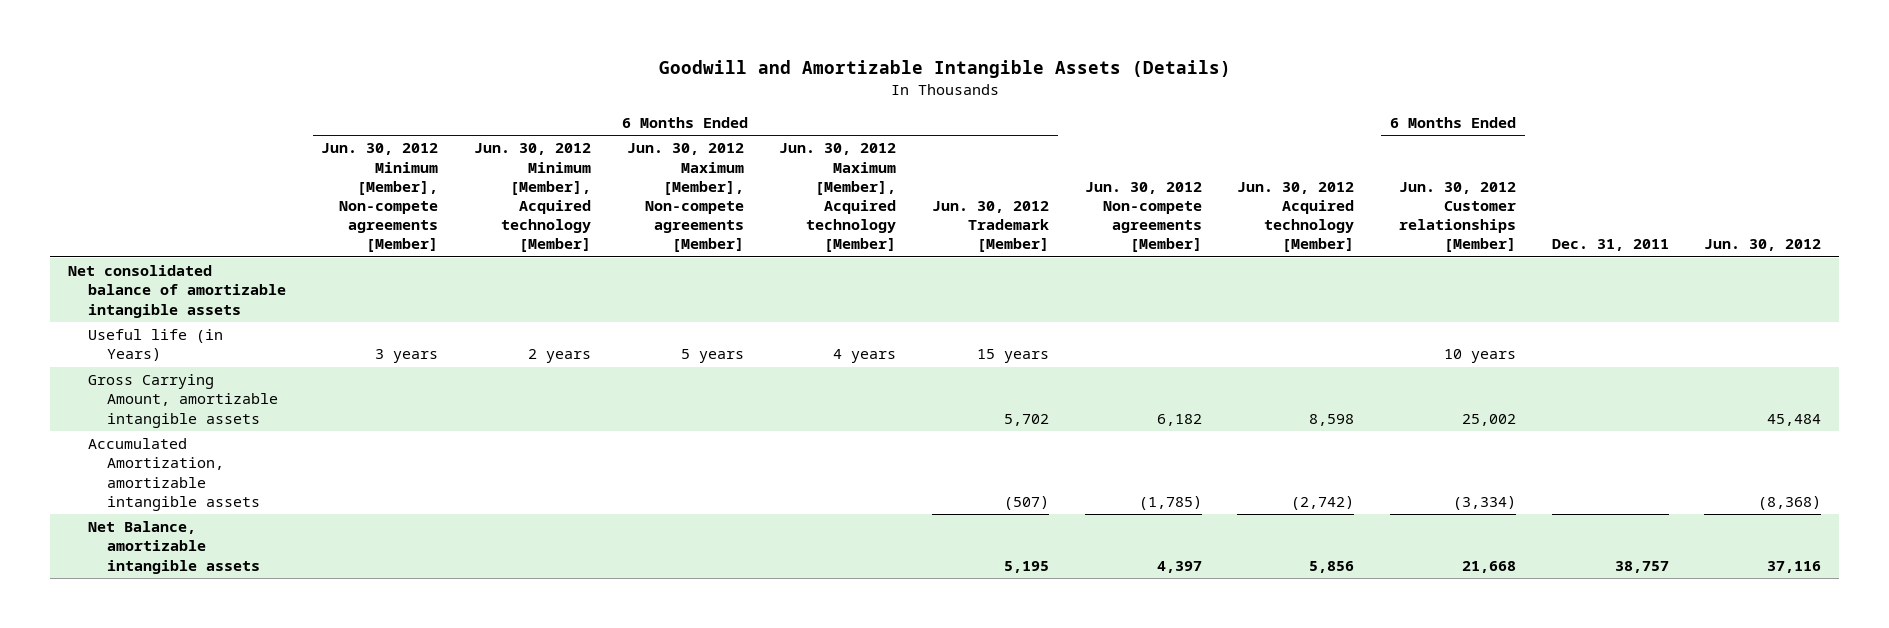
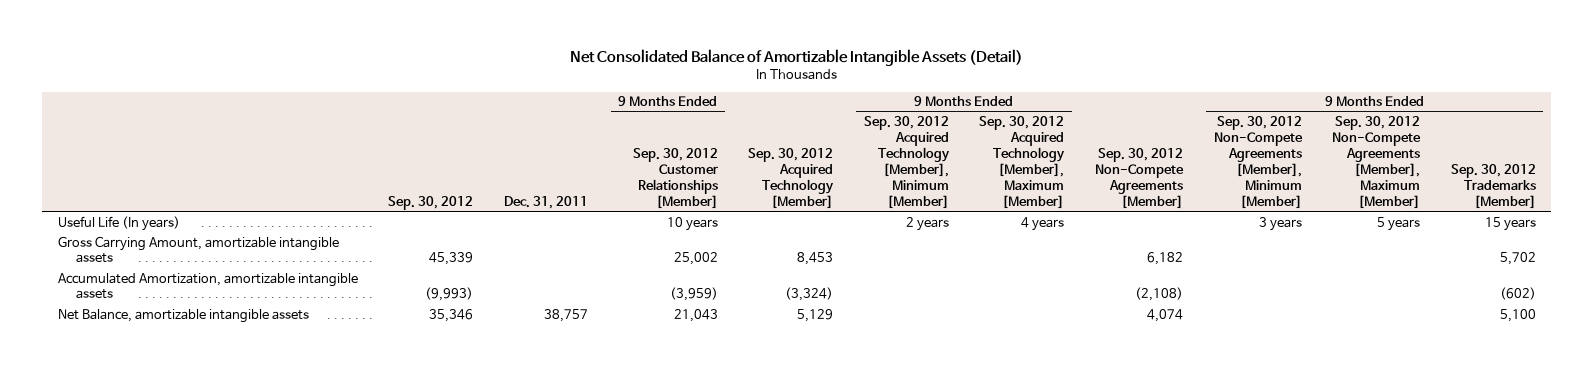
- Goodwill and Amortizable Intangible Assets (Details)
+ Net Consolidated Balance of Amortizable Intangible Assets (Detail)
- | 6 Months Ended Jun. 30, 2012 Minimum [Member], Non-compete agreements [Member] | 6 Months Ended Jun. 30, 2012 Minimum [Member], Acquired technology [Member] | 6 Months Ended Jun. 30, 2012 Maximum [Member], Non-compete agreements [Member] | 6 Months Ended Jun. 30, 2012 Maximum [Member], Acquired technology [Member] | 6 Months Ended Jun. 30, 2012 Trademark [Member] | Jun. 30, 2012 Non-compete agreements [Member] | Jun. 30, 2012 Acquired technology [Member] | 6 Months Ended Jun. 30, 2012 Customer relationships [Member] | Dec. 31, 2011 | Jun. 30, 2012
+ | Sep. 30, 2012 | Dec. 31, 2011 | 9 Months Ended Sep. 30, 2012 Customer Relationships [Member] | Sep. 30, 2012 Acquired Technology [Member] | 9 Months Ended Sep. 30, 2012 Acquired Technology [Member], Minimum [Member] | 9 Months Ended Sep. 30, 2012 Acquired Technology [Member], Maximum [Member] | Sep. 30, 2012 Non-Compete Agreements [Member] | 9 Months Ended Sep. 30, 2012 Non-Compete Agreements [Member], Minimum [Member] | 9 Months Ended Sep. 30, 2012 Non-Compete Agreements [Member], Maximum [Member] | 9 Months Ended Sep. 30, 2012 Trademarks [Member]
- Net consolidated balance of amortizable intangible assets
- Useful life (in Years) | 3 years | 2 years | 5 years | 4 years | 15 years | | | 10 years | |
+ Useful Life (In years) | | | 10 years | | 2 years | 4 years | | 3 years | 5 years | 15 years

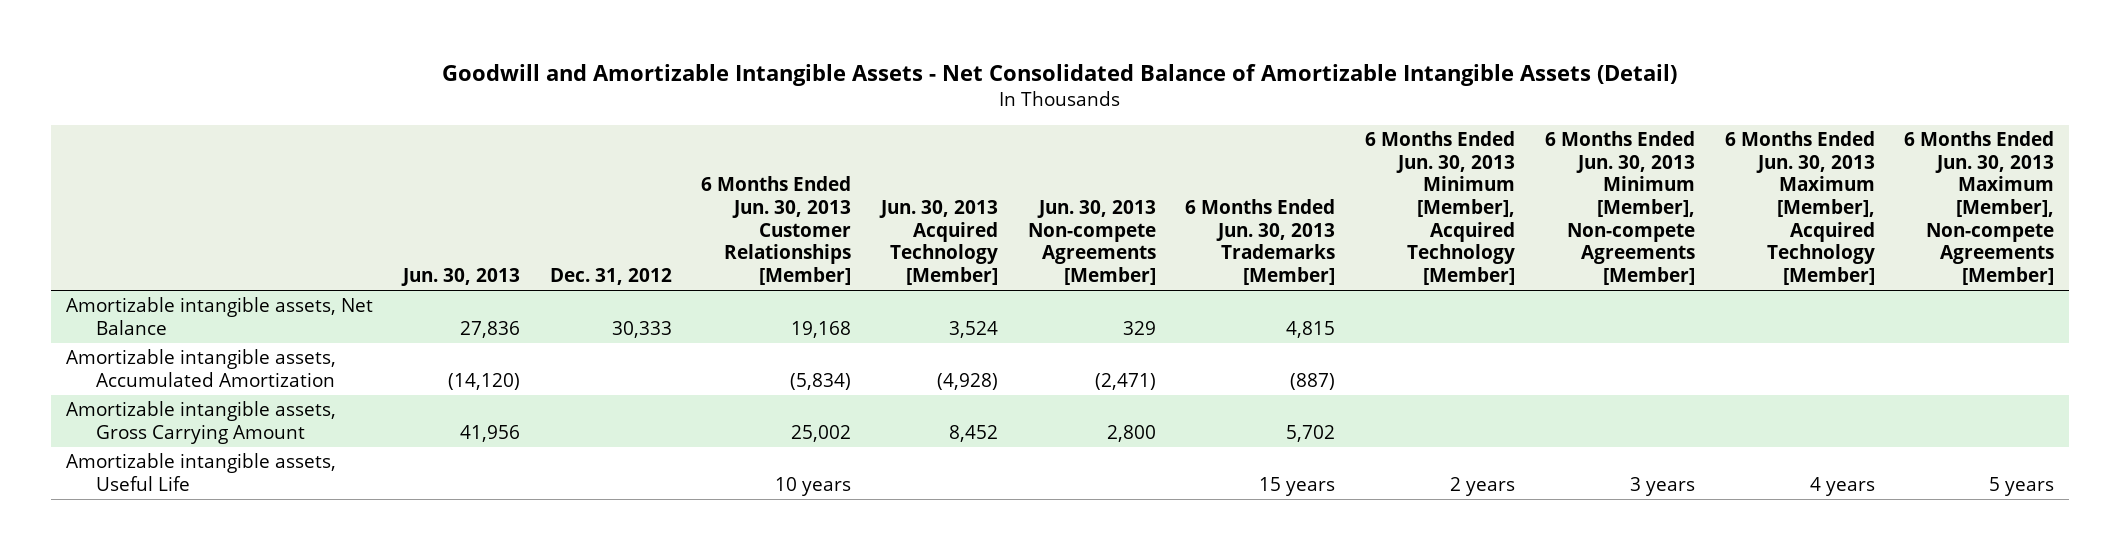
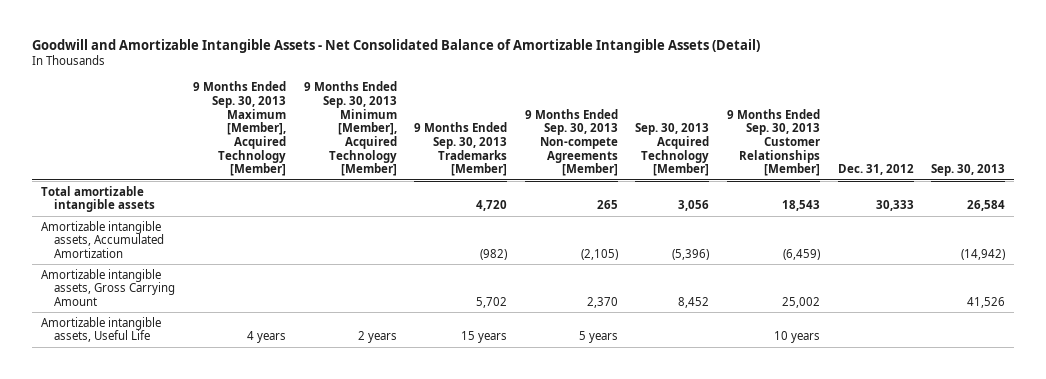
- | Jun. 30, 2013 | Dec. 31, 2012 | 6 Months Ended Jun. 30, 2013 Customer Relationships [Member] | Jun. 30, 2013 Acquired Technology [Member] | Jun. 30, 2013 Non-compete Agreements [Member] | 6 Months Ended Jun. 30, 2013 Trademarks [Member] | 6 Months Ended Jun. 30, 2013 Minimum [Member], Acquired Technology [Member] | 6 Months Ended Jun. 30, 2013 Minimum [Member], Non-compete Agreements [Member] | 6 Months Ended Jun. 30, 2013 Maximum [Member], Acquired Technology [Member] | 6 Months Ended Jun. 30, 2013 Maximum [Member], Non-compete Agreements [Member]
+ | 9 Months Ended Sep. 30, 2013 Maximum [Member], Acquired Technology [Member] | 9 Months Ended Sep. 30, 2013 Minimum [Member], Acquired Technology [Member] | 9 Months Ended Sep. 30, 2013 Trademarks [Member] | 9 Months Ended Sep. 30, 2013 Non-compete Agreements [Member] | Sep. 30, 2013 Acquired Technology [Member] | 9 Months Ended Sep. 30, 2013 Customer Relationships [Member] | Dec. 31, 2012 | Sep. 30, 2013
- Amortizable intangible assets, Net Balance | 27,836 | 30,333 | 19,168 | 3,524 | 329 | 4,815 | | | |
+ Total amortizable intangible assets | | | 4,720 | 265 | 3,056 | 18,543 | 30,333 | 26,584

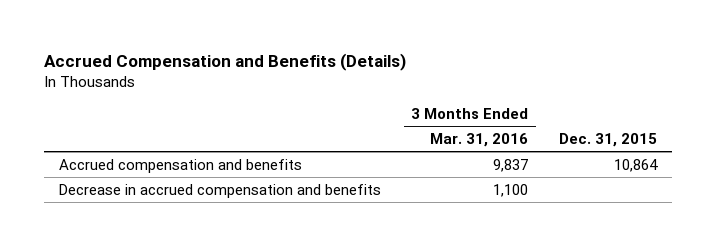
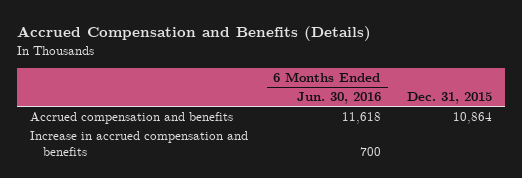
- | 3 Months Ended Mar. 31, 2016 | Dec. 31, 2015
+ | 6 Months Ended Jun. 30, 2016 | Dec. 31, 2015
- Decrease in accrued compensation and benefits | 1,100 |
+ Increase in accrued compensation and benefits | 700 |

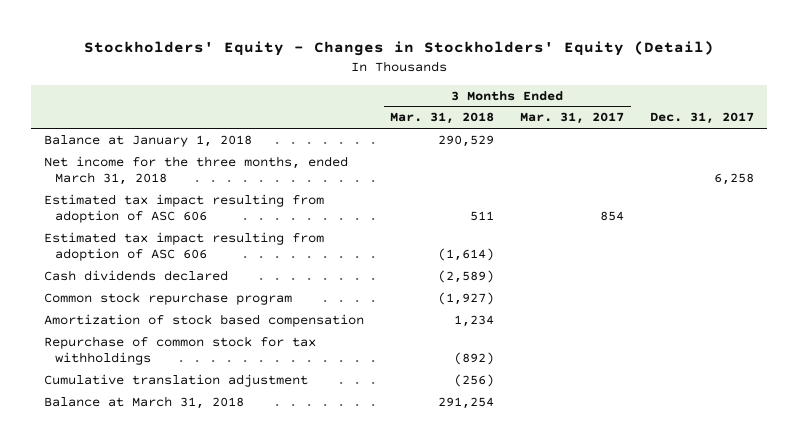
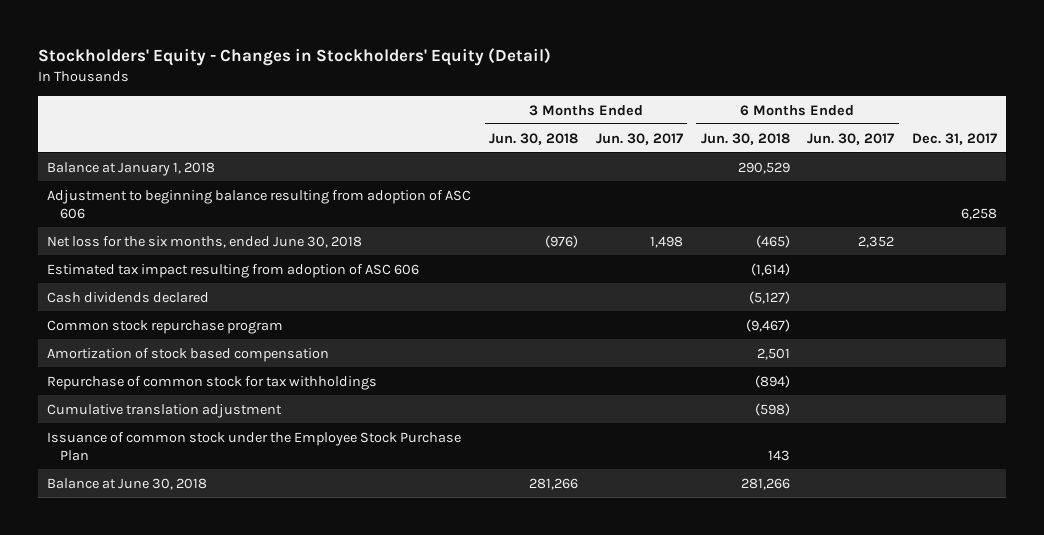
- | 3 Months Ended Mar. 31, 2018 | 3 Months Ended Mar. 31, 2017 | Dec. 31, 2017
+ | 3 Months Ended Jun. 30, 2018 | 3 Months Ended Jun. 30, 2017 | 6 Months Ended Jun. 30, 2018 | 6 Months Ended Jun. 30, 2017 | Dec. 31, 2017
- Net income for the three months, ended March 31, 2018 | | | 6,258
- Estimated tax impact resulting from adoption of ASC 606 | 511 | 854 |
+ Adjustment to beginning balance resulting from adoption of ASC 606 | | | | | 6,258
+ Net loss for the six months, ended June 30, 2018 | (976) | 1,498 | (465) | 2,352 |
- Balance at March 31, 2018 | 291,254 | |
+ Issuance of common stock under the Employee Stock Purchase Plan | | | 143 | |
+ Balance at June 30, 2018 | 281,266 | | 281,266 | |

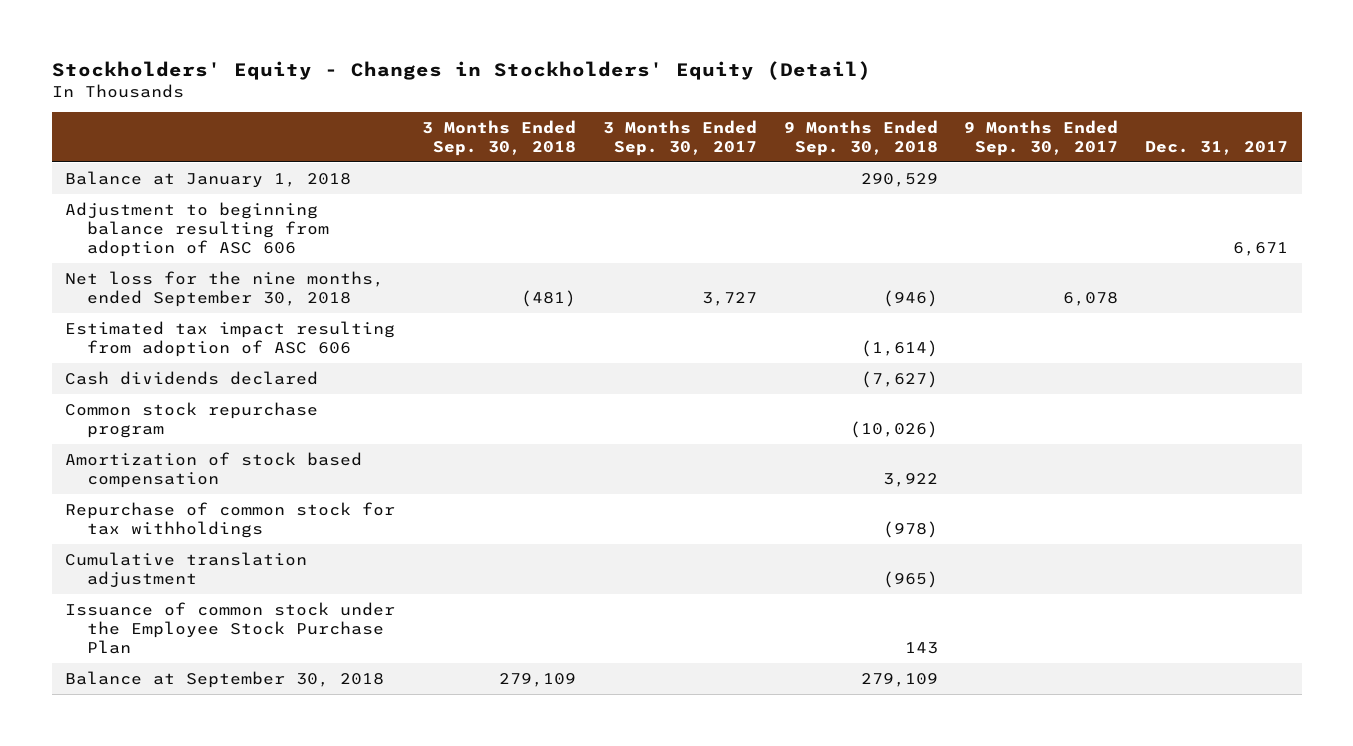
- | 3 Months Ended Jun. 30, 2018 | 3 Months Ended Jun. 30, 2017 | 6 Months Ended Jun. 30, 2018 | 6 Months Ended Jun. 30, 2017 | Dec. 31, 2017
+ | 3 Months Ended Sep. 30, 2018 | 3 Months Ended Sep. 30, 2017 | 9 Months Ended Sep. 30, 2018 | 9 Months Ended Sep. 30, 2017 | Dec. 31, 2017
- Adjustment to beginning balance resulting from adoption of ASC 606 | | | | | 6,258
- Net loss for the six months, ended June 30, 2018 | (976) | 1,498 | (465) | 2,352 |
+ Adjustment to beginning balance resulting from adoption of ASC 606 | | | | | 6,671
+ Net loss for the nine months, ended September 30, 2018 | (481) | 3,727 | (946) | 6,078 |
- Balance at June 30, 2018 | 281,266 | | 281,266 | |
+ Balance at September 30, 2018 | 279,109 | | 279,109 | |

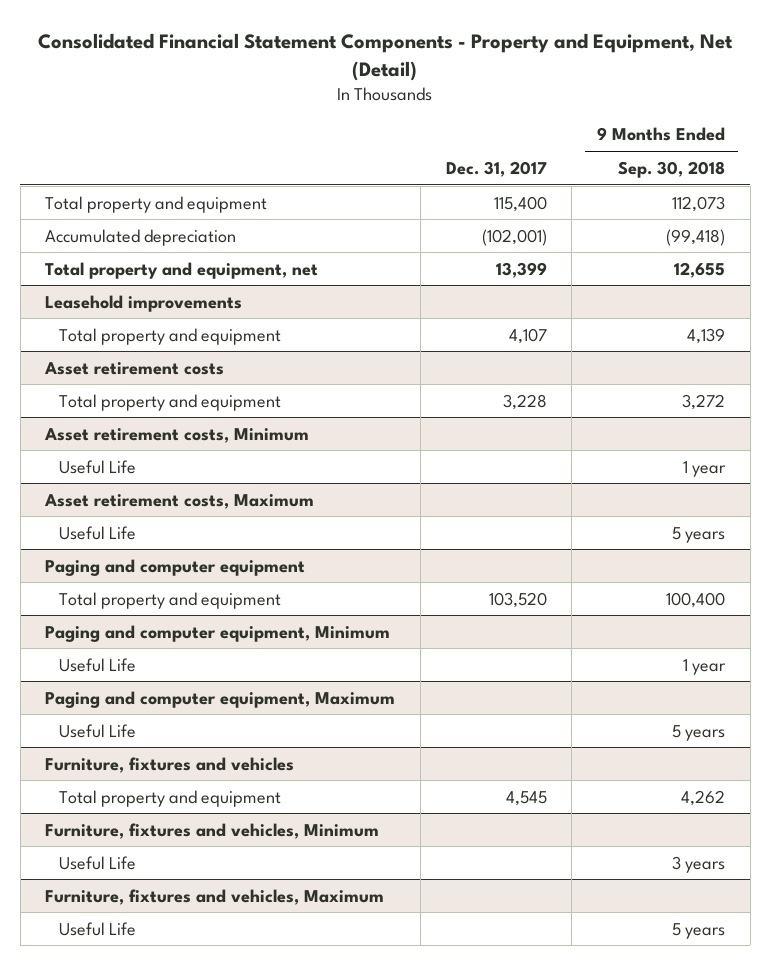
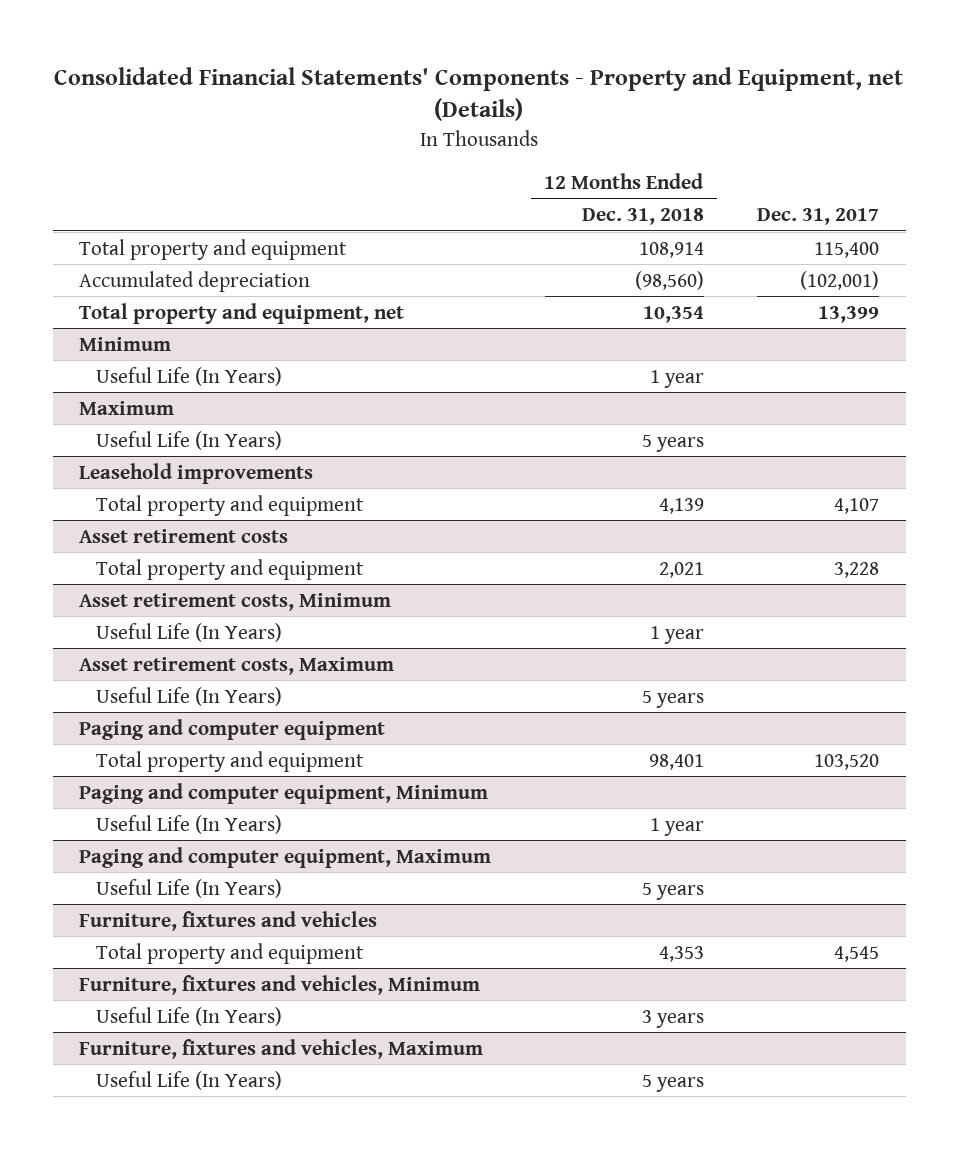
- Consolidated Financial Statement Components - Property and Equipment, Net (Detail)
+ Consolidated Financial Statements' Components - Property and Equipment, net (Details)
- | Dec. 31, 2017 | 9 Months Ended Sep. 30, 2018
+ | 12 Months Ended Dec. 31, 2018 | Dec. 31, 2017
+ Minimum
+ Useful Life (In Years) | 1 year |
+ Maximum
+ Useful Life (In Years) | 5 years |
@ Asset retirement costs, Minimum
- Useful Life | | 1 year
+ Useful Life (In Years) | 1 year |
@ Asset retirement costs, Maximum
- Useful Life | | 5 years
+ Useful Life (In Years) | 5 years |
@ Paging and computer equipment, Minimum
- Useful Life | | 1 year
+ Useful Life (In Years) | 1 year |
@ Paging and computer equipment, Maximum
- Useful Life | | 5 years
+ Useful Life (In Years) | 5 years |
@ Furniture, fixtures and vehicles, Minimum
- Useful Life | | 3 years
+ Useful Life (In Years) | 3 years |
@ Furniture, fixtures and vehicles, Maximum
- Useful Life | | 5 years
+ Useful Life (In Years) | 5 years |

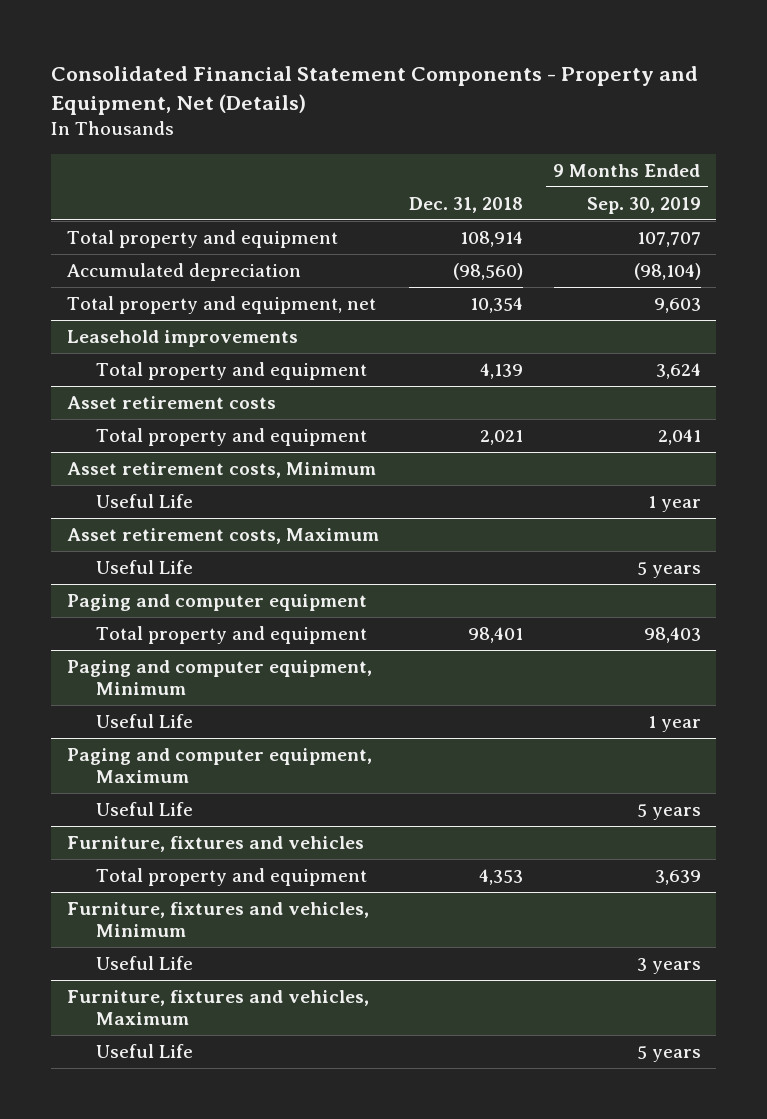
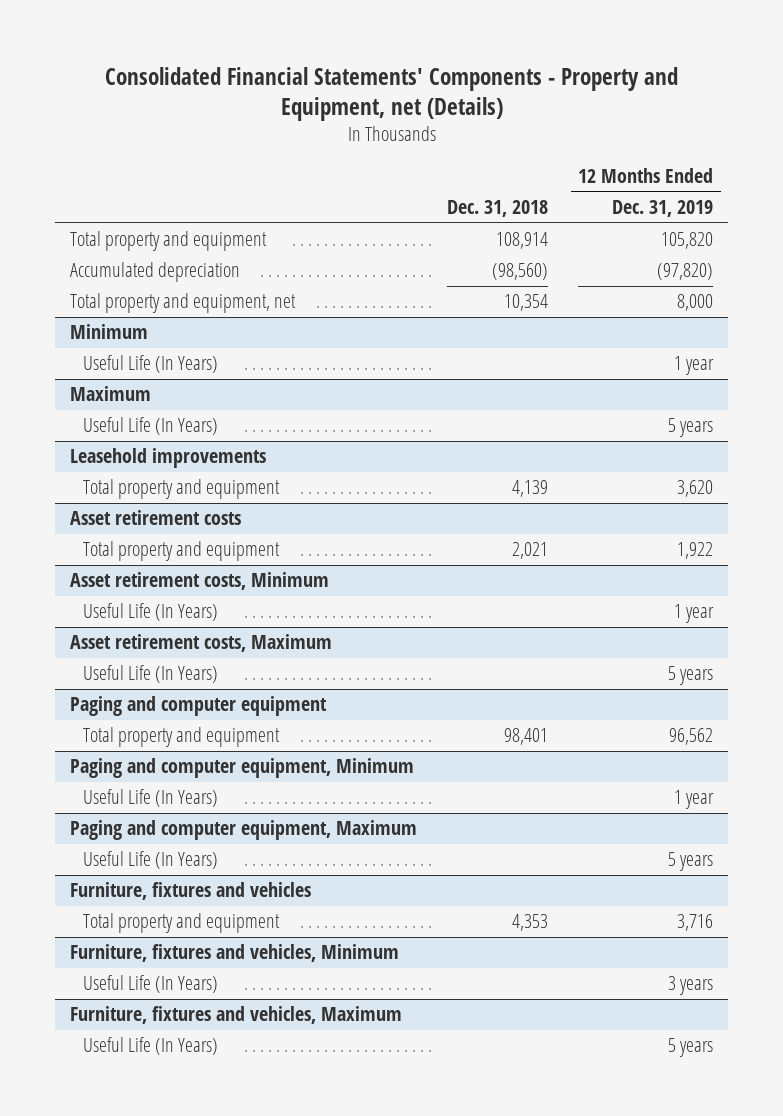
- Consolidated Financial Statement Components - Property and Equipment, Net (Details)
+ Consolidated Financial Statements' Components - Property and Equipment, net (Details)
- | Dec. 31, 2018 | 9 Months Ended Sep. 30, 2019
+ | Dec. 31, 2018 | 12 Months Ended Dec. 31, 2019
+ Minimum
+ Useful Life (In Years) | | 1 year
+ Maximum
+ Useful Life (In Years) | | 5 years
@ Asset retirement costs, Minimum
- Useful Life | | 1 year
+ Useful Life (In Years) | | 1 year
@ Asset retirement costs, Maximum
- Useful Life | | 5 years
+ Useful Life (In Years) | | 5 years
@ Paging and computer equipment, Minimum
- Useful Life | | 1 year
+ Useful Life (In Years) | | 1 year
@ Paging and computer equipment, Maximum
- Useful Life | | 5 years
+ Useful Life (In Years) | | 5 years
@ Furniture, fixtures and vehicles, Minimum
- Useful Life | | 3 years
+ Useful Life (In Years) | | 3 years
@ Furniture, fixtures and vehicles, Maximum
- Useful Life | | 5 years
+ Useful Life (In Years) | | 5 years

